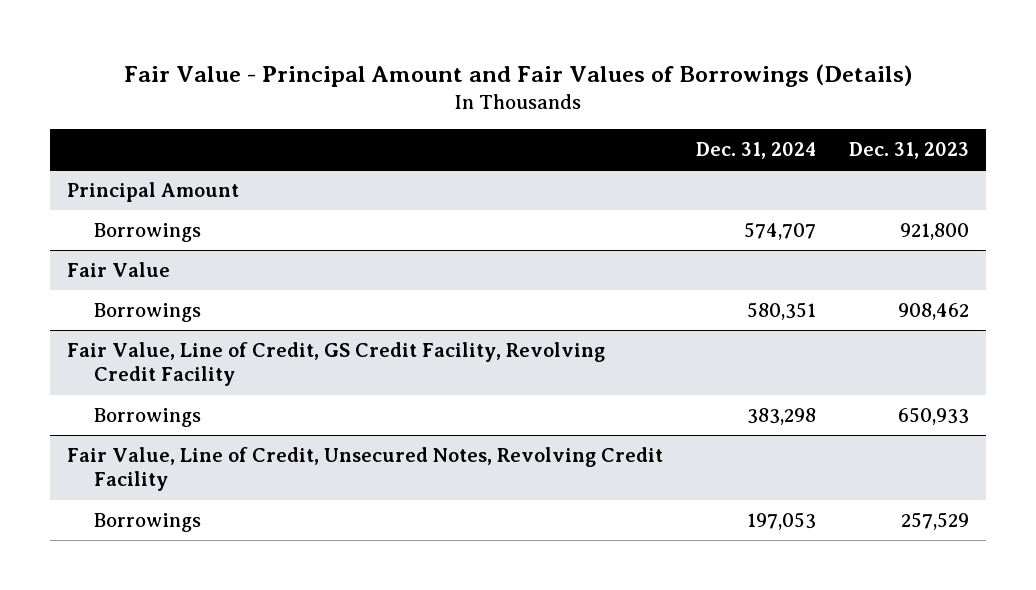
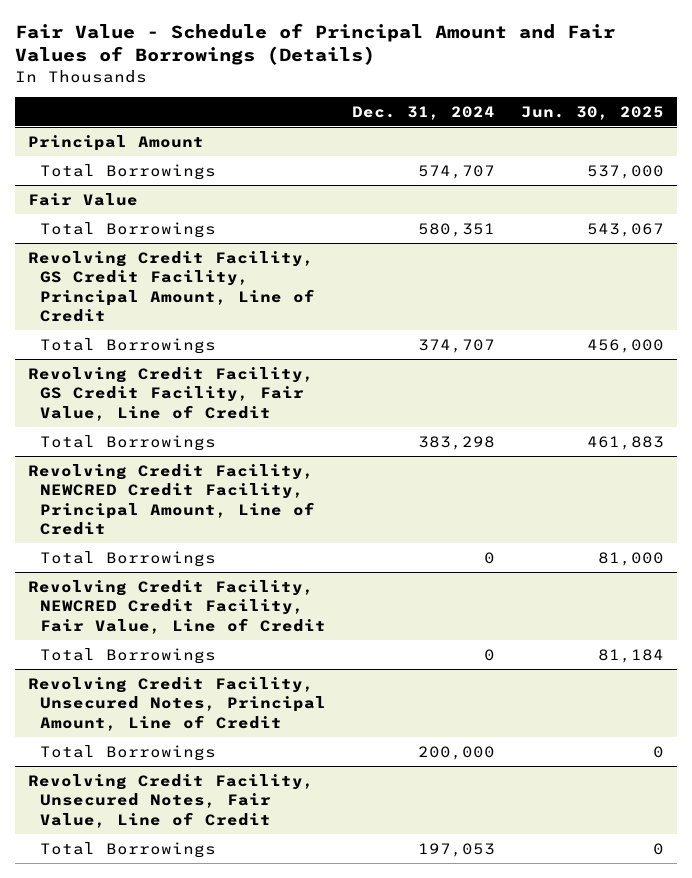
- Fair Value - Principal Amount and Fair Values of Borrowings (Details)
+ Fair Value - Schedule of Principal Amount and Fair Values of Borrowings (Details)
- | Dec. 31, 2024 | Dec. 31, 2023
+ | Dec. 31, 2024 | Jun. 30, 2025
@ Principal Amount
- Borrowings | 574,707 | 921,800
+ Total Borrowings | 574,707 | 537,000
@ Fair Value
- Borrowings | 580,351 | 908,462
- Fair Value, Line of Credit, GS Credit Facility, Revolving Credit Facility
- Borrowings | 383,298 | 650,933
- Fair Value, Line of Credit, Unsecured Notes, Revolving Credit Facility
- Borrowings | 197,053 | 257,529
@ Fair Value
+ Total Borrowings | 580,351 | 543,067
+ Revolving Credit Facility, GS Credit Facility, Principal Amount, Line of Credit
+ Total Borrowings | 374,707 | 456,000
+ Revolving Credit Facility, GS Credit Facility, Fair Value, Line of Credit
+ Total Borrowings | 383,298 | 461,883
+ Revolving Credit Facility, NEWCRED Credit Facility, Principal Amount, Line of Credit
+ Total Borrowings | 0 | 81,000
+ Revolving Credit Facility, NEWCRED Credit Facility, Fair Value, Line of Credit
+ Total Borrowings | 0 | 81,184
+ Revolving Credit Facility, Unsecured Notes, Principal Amount, Line of Credit
+ Total Borrowings | 200,000 | 0
+ Revolving Credit Facility, Unsecured Notes, Fair Value, Line of Credit
+ Total Borrowings | 197,053 | 0

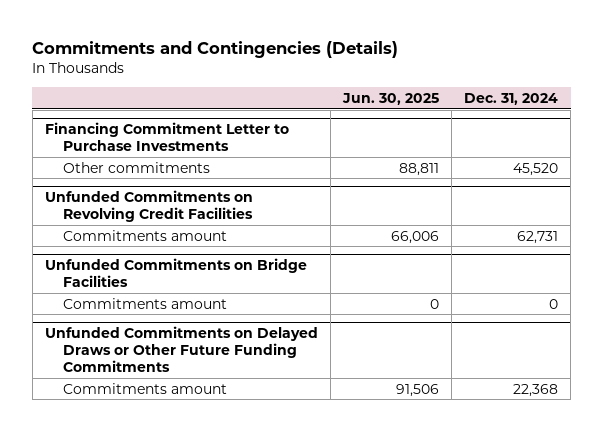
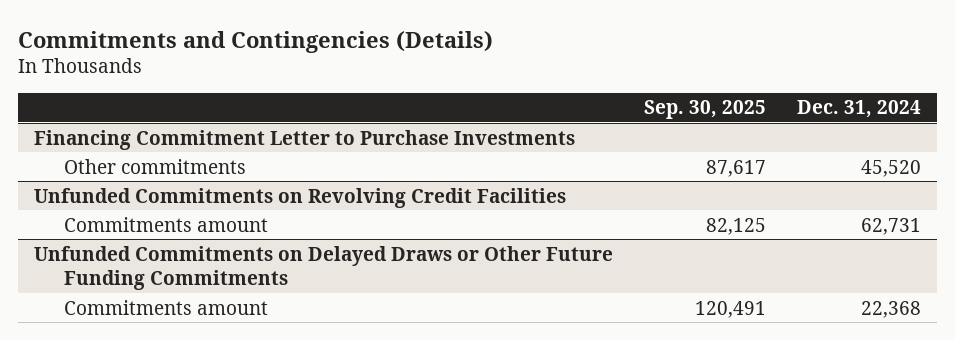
- | Jun. 30, 2025 | Dec. 31, 2024
+ | Sep. 30, 2025 | Dec. 31, 2024
- Unfunded Commitments on Bridge Facilities
- Commitments amount | 0 | 0

